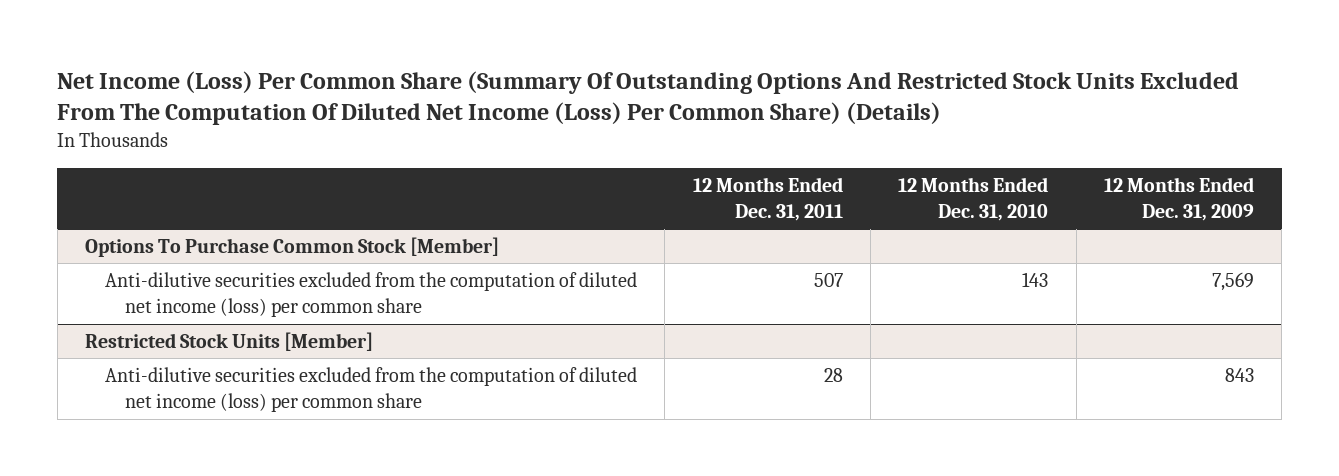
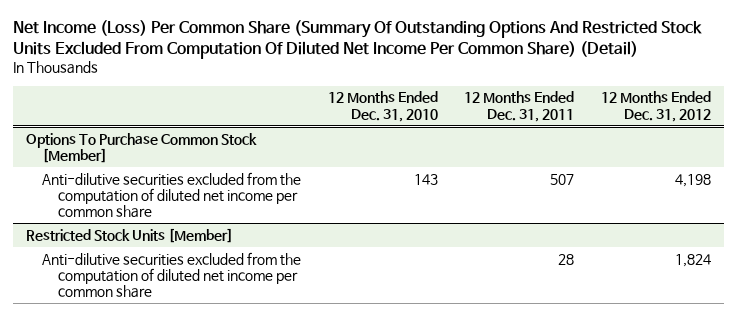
- Net Income (Loss) Per Common Share (Summary Of Outstanding Options And Restricted Stock Units Excluded From The Computation Of Diluted Net Income (Loss) Per Common Share) (Details)
+ Net Income (Loss) Per Common Share (Summary Of Outstanding Options And Restricted Stock Units Excluded From Computation Of Diluted Net Income Per Common Share) (Detail)
- | 12 Months Ended Dec. 31, 2011 | 12 Months Ended Dec. 31, 2010 | 12 Months Ended Dec. 31, 2009
+ | 12 Months Ended Dec. 31, 2010 | 12 Months Ended Dec. 31, 2011 | 12 Months Ended Dec. 31, 2012
@ Options To Purchase Common Stock [Member]
- Anti-dilutive securities excluded from the computation of diluted net income (loss) per common share | 507 | 143 | 7,569
+ Anti-dilutive securities excluded from the computation of diluted net income per common share | 143 | 507 | 4,198
@ Restricted Stock Units [Member]
- Anti-dilutive securities excluded from the computation of diluted net income (loss) per common share | 28 | | 843
+ Anti-dilutive securities excluded from the computation of diluted net income per common share | | 28 | 1,824

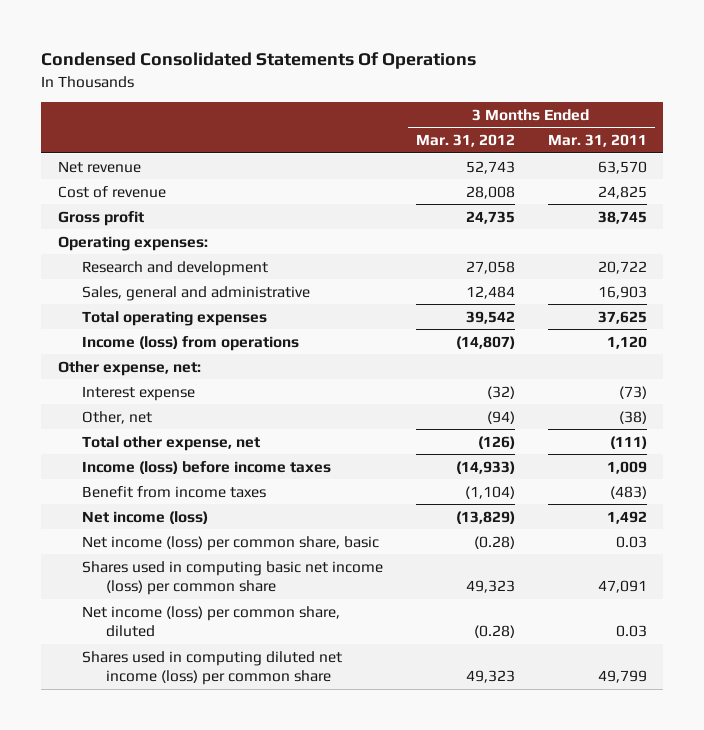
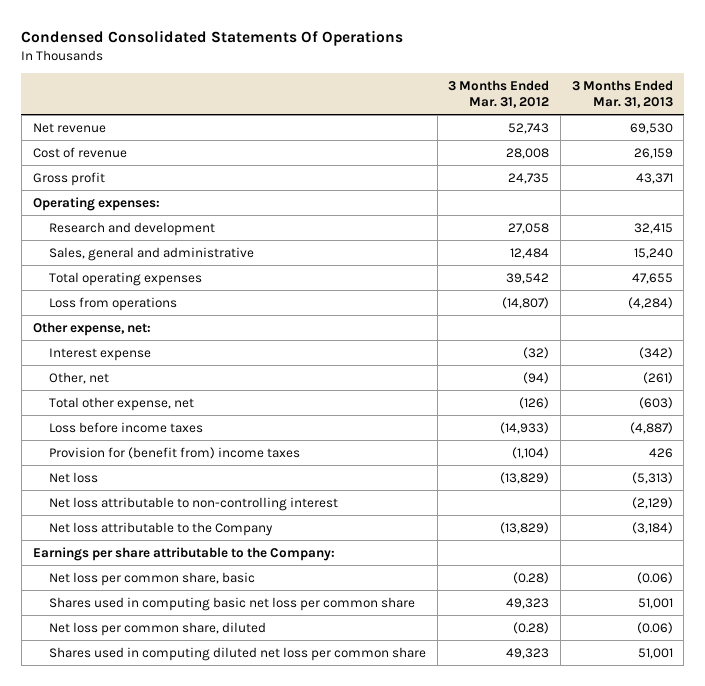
- | 3 Months Ended Mar. 31, 2012 | 3 Months Ended Mar. 31, 2011
+ | 3 Months Ended Mar. 31, 2012 | 3 Months Ended Mar. 31, 2013
- Income (loss) from operations | (14,807) | 1,120
+ Loss from operations | (14,807) | (4,284)
- Income (loss) before income taxes | (14,933) | 1,009
- Benefit from income taxes | (1,104) | (483)
- Net income (loss) | (13,829) | 1,492
- Net income (loss) per common share, basic | (0.28) | 0.03
- Shares used in computing basic net income (loss) per common share | 49,323 | 47,091
- Net income (loss) per common share, diluted | (0.28) | 0.03
- Shares used in computing diluted net income (loss) per common share | 49,323 | 49,799
+ Loss before income taxes | (14,933) | (4,887)
+ Provision for (benefit from) income taxes | (1,104) | 426
+ Net loss | (13,829) | (5,313)
+ Net loss attributable to non-controlling interest | | (2,129)
+ Net loss attributable to the Company | (13,829) | (3,184)
+ Earnings per share attributable to the Company:
+ Net loss per common share, basic | (0.28) | (0.06)
+ Shares used in computing basic net loss per common share | 49,323 | 51,001
+ Net loss per common share, diluted | (0.28) | (0.06)
+ Shares used in computing diluted net loss per common share | 49,323 | 51,001

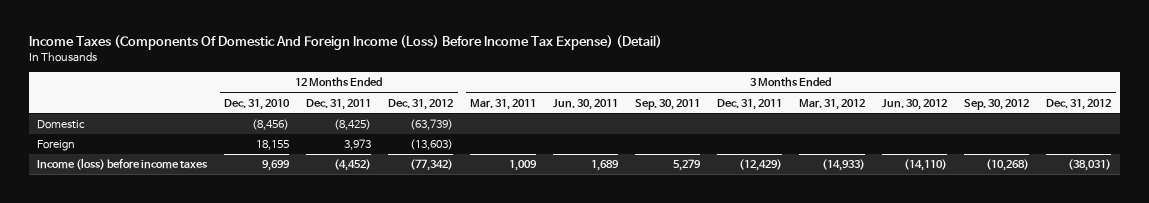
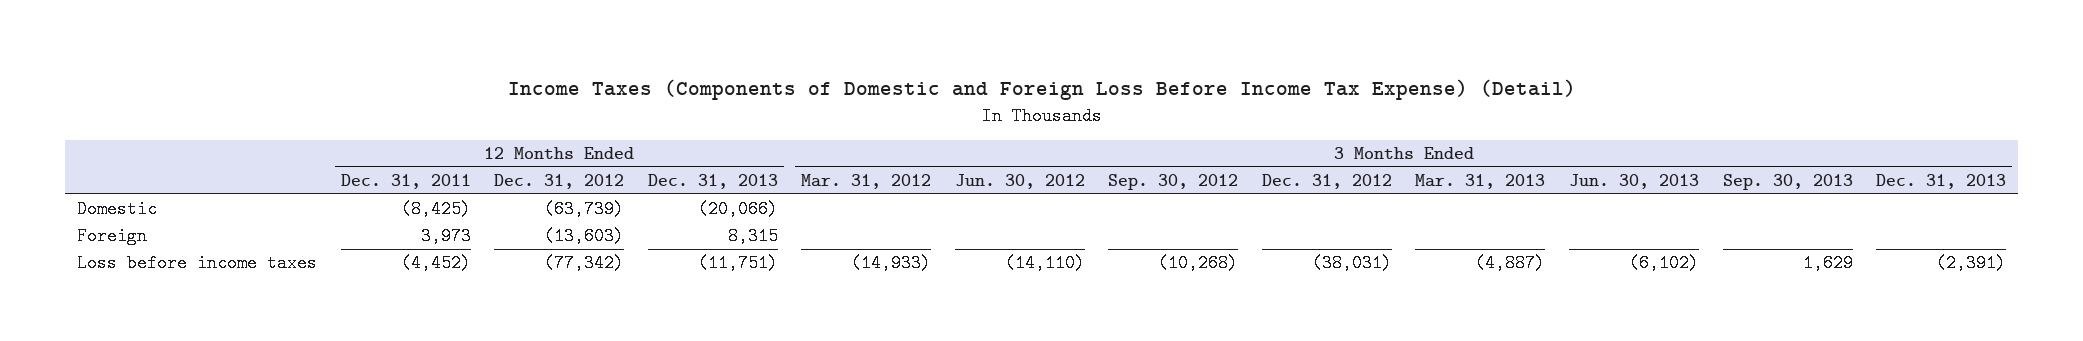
- Income Taxes (Components Of Domestic And Foreign Income (Loss) Before Income Tax Expense) (Detail)
+ Income Taxes (Components of Domestic and Foreign Loss Before Income Tax Expense) (Detail)
- | 12 Months Ended Dec. 31, 2010 | 12 Months Ended Dec. 31, 2011 | 12 Months Ended Dec. 31, 2012 | 3 Months Ended Mar. 31, 2011 | 3 Months Ended Jun. 30, 2011 | 3 Months Ended Sep. 30, 2011 | 3 Months Ended Dec. 31, 2011 | 3 Months Ended Mar. 31, 2012 | 3 Months Ended Jun. 30, 2012 | 3 Months Ended Sep. 30, 2012 | 3 Months Ended Dec. 31, 2012
+ | 12 Months Ended Dec. 31, 2011 | 12 Months Ended Dec. 31, 2012 | 12 Months Ended Dec. 31, 2013 | 3 Months Ended Mar. 31, 2012 | 3 Months Ended Jun. 30, 2012 | 3 Months Ended Sep. 30, 2012 | 3 Months Ended Dec. 31, 2012 | 3 Months Ended Mar. 31, 2013 | 3 Months Ended Jun. 30, 2013 | 3 Months Ended Sep. 30, 2013 | 3 Months Ended Dec. 31, 2013
- Income (loss) before income taxes | 9,699 | (4,452) | (77,342) | 1,009 | 1,689 | 5,279 | (12,429) | (14,933) | (14,110) | (10,268) | (38,031)
+ Loss before income taxes | (4,452) | (77,342) | (11,751) | (14,933) | (14,110) | (10,268) | (38,031) | (4,887) | (6,102) | 1,629 | (2,391)

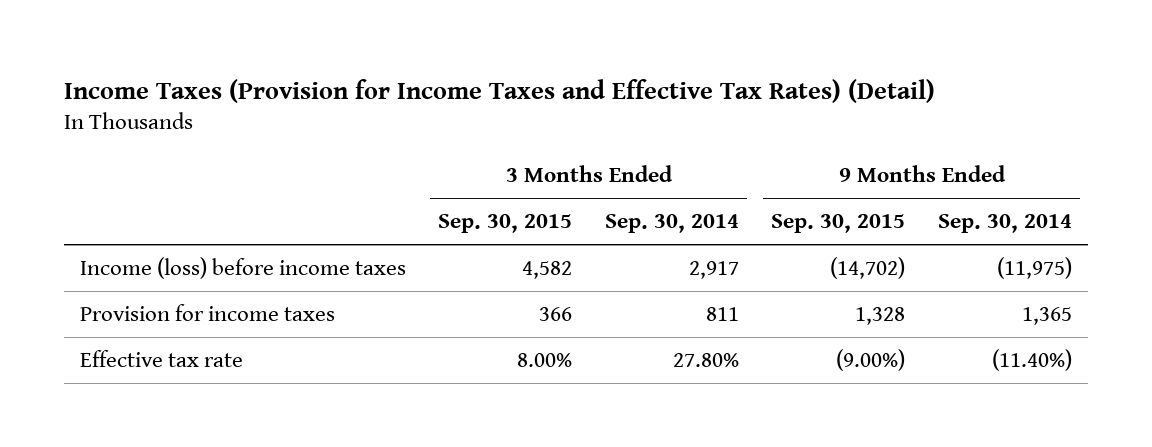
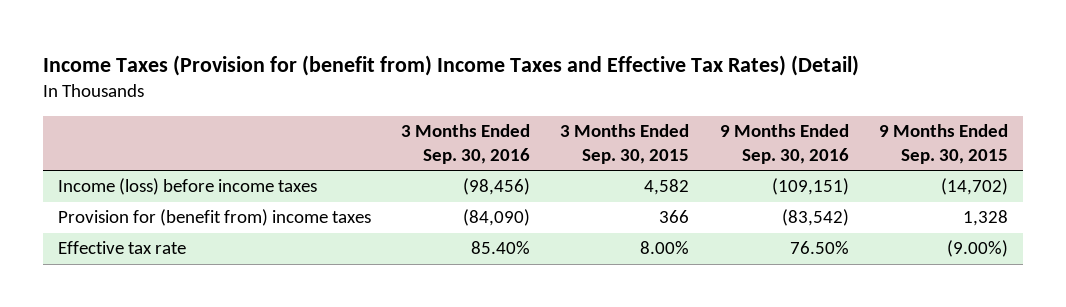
- Income Taxes (Provision for Income Taxes and Effective Tax Rates) (Detail)
+ Income Taxes (Provision for (benefit from) Income Taxes and Effective Tax Rates) (Detail)
- | 3 Months Ended Sep. 30, 2015 | 3 Months Ended Sep. 30, 2014 | 9 Months Ended Sep. 30, 2015 | 9 Months Ended Sep. 30, 2014
+ | 3 Months Ended Sep. 30, 2016 | 3 Months Ended Sep. 30, 2015 | 9 Months Ended Sep. 30, 2016 | 9 Months Ended Sep. 30, 2015
- Provision for income taxes | 366 | 811 | 1,328 | 1,365
+ Provision for (benefit from) income taxes | (84,090) | 366 | (83,542) | 1,328

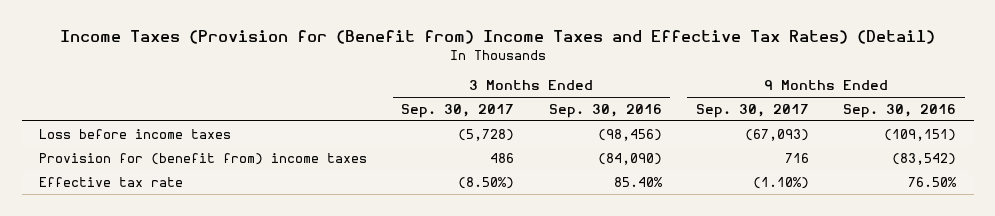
- Income Taxes (Provision for (benefit from) Income Taxes and Effective Tax Rates) (Detail)
+ Income Taxes (Provision for (Benefit from) Income Taxes and Effective Tax Rates) (Detail)
- | 3 Months Ended Sep. 30, 2016 | 3 Months Ended Sep. 30, 2015 | 9 Months Ended Sep. 30, 2016 | 9 Months Ended Sep. 30, 2015
+ | 3 Months Ended Sep. 30, 2017 | 3 Months Ended Sep. 30, 2016 | 9 Months Ended Sep. 30, 2017 | 9 Months Ended Sep. 30, 2016
- Income (loss) before income taxes | (98,456) | 4,582 | (109,151) | (14,702)
+ Loss before income taxes | (5,728) | (98,456) | (67,093) | (109,151)

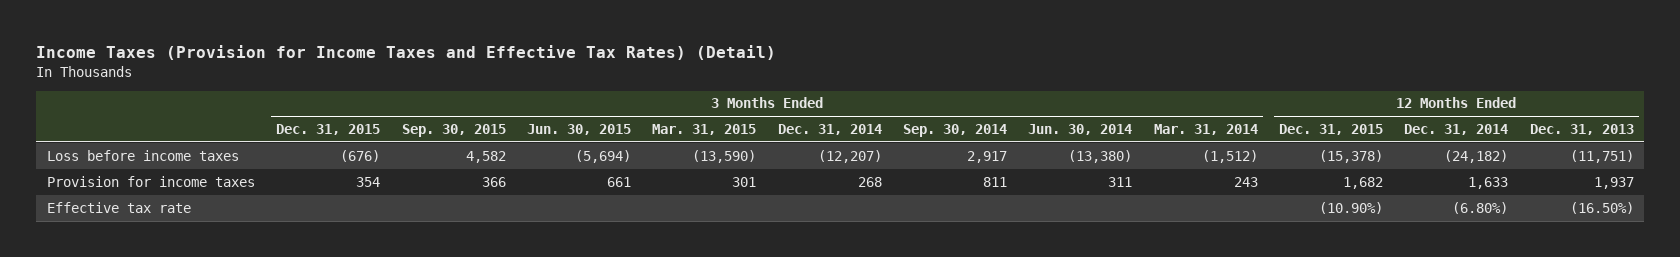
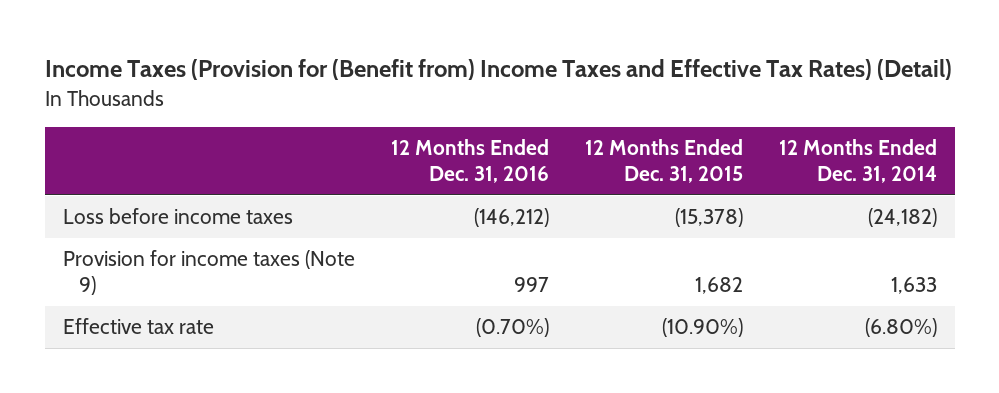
- Income Taxes (Provision for Income Taxes and Effective Tax Rates) (Detail)
+ Income Taxes (Provision for (Benefit from) Income Taxes and Effective Tax Rates) (Detail)
- | 3 Months Ended Dec. 31, 2015 | 3 Months Ended Sep. 30, 2015 | 3 Months Ended Jun. 30, 2015 | 3 Months Ended Mar. 31, 2015 | 3 Months Ended Dec. 31, 2014 | 3 Months Ended Sep. 30, 2014 | 3 Months Ended Jun. 30, 2014 | 3 Months Ended Mar. 31, 2014 | 12 Months Ended Dec. 31, 2015 | 12 Months Ended Dec. 31, 2014 | 12 Months Ended Dec. 31, 2013
+ | 12 Months Ended Dec. 31, 2016 | 12 Months Ended Dec. 31, 2015 | 12 Months Ended Dec. 31, 2014
- Provision for income taxes | 354 | 366 | 661 | 301 | 268 | 811 | 311 | 243 | 1,682 | 1,633 | 1,937
+ Provision for income taxes (Note 9) | 997 | 1,682 | 1,633

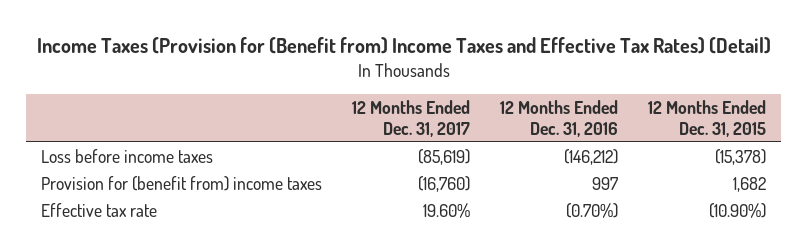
- | 12 Months Ended Dec. 31, 2016 | 12 Months Ended Dec. 31, 2015 | 12 Months Ended Dec. 31, 2014
+ | 12 Months Ended Dec. 31, 2017 | 12 Months Ended Dec. 31, 2016 | 12 Months Ended Dec. 31, 2015
- Provision for income taxes (Note 9) | 997 | 1,682 | 1,633
+ Provision for (benefit from) income taxes | (16,760) | 997 | 1,682

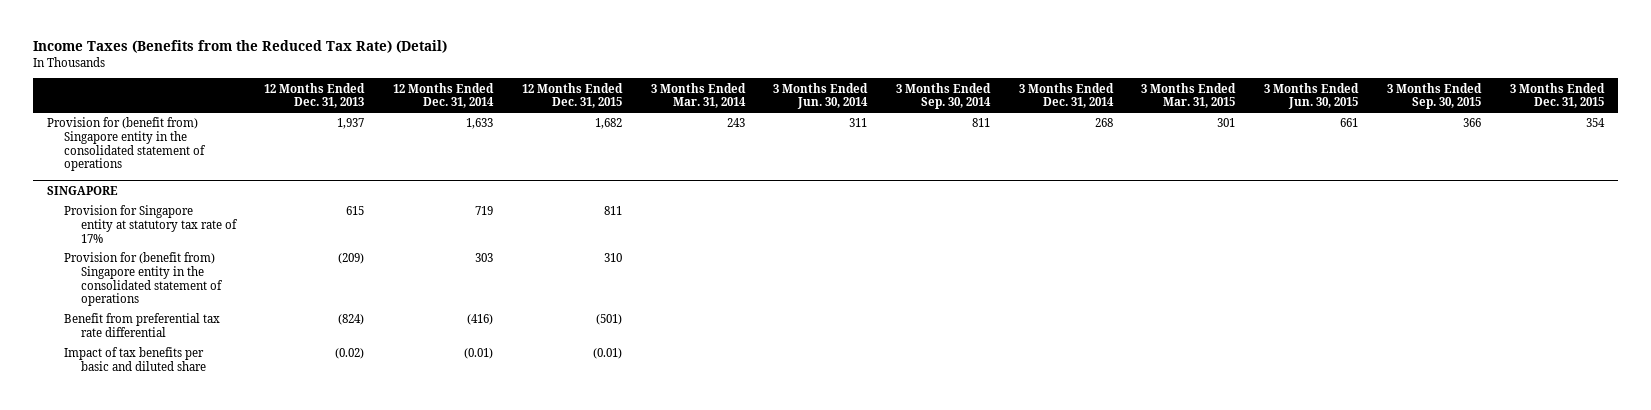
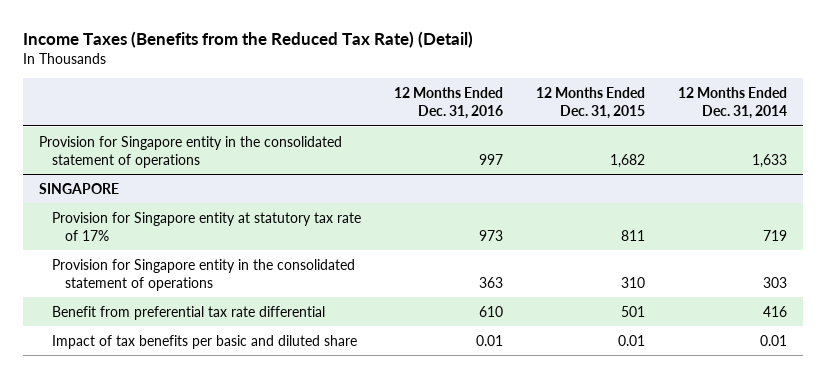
- | 12 Months Ended Dec. 31, 2013 | 12 Months Ended Dec. 31, 2014 | 12 Months Ended Dec. 31, 2015 | 3 Months Ended Mar. 31, 2014 | 3 Months Ended Jun. 30, 2014 | 3 Months Ended Sep. 30, 2014 | 3 Months Ended Dec. 31, 2014 | 3 Months Ended Mar. 31, 2015 | 3 Months Ended Jun. 30, 2015 | 3 Months Ended Sep. 30, 2015 | 3 Months Ended Dec. 31, 2015
+ | 12 Months Ended Dec. 31, 2016 | 12 Months Ended Dec. 31, 2015 | 12 Months Ended Dec. 31, 2014
- Provision for (benefit from) Singapore entity in the consolidated statement of operations | 1,937 | 1,633 | 1,682 | 243 | 311 | 811 | 268 | 301 | 661 | 366 | 354
+ Provision for Singapore entity in the consolidated statement of operations | 997 | 1,682 | 1,633
@ SINGAPORE
- Provision for (benefit from) Singapore entity in the consolidated statement of operations | (209) | 303 | 310 | | | | | | | |
- Benefit from preferential tax rate differential | (824) | (416) | (501) | | | | | | | |
- Impact of tax benefits per basic and diluted share | (0.02) | (0.01) | (0.01) | | | | | | | |
+ Provision for Singapore entity in the consolidated statement of operations | 363 | 310 | 303
+ Benefit from preferential tax rate differential | 610 | 501 | 416
+ Impact of tax benefits per basic and diluted share | 0.01 | 0.01 | 0.01

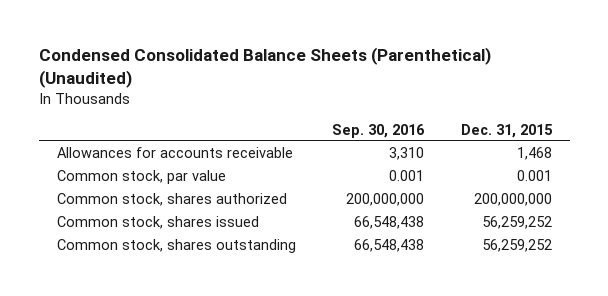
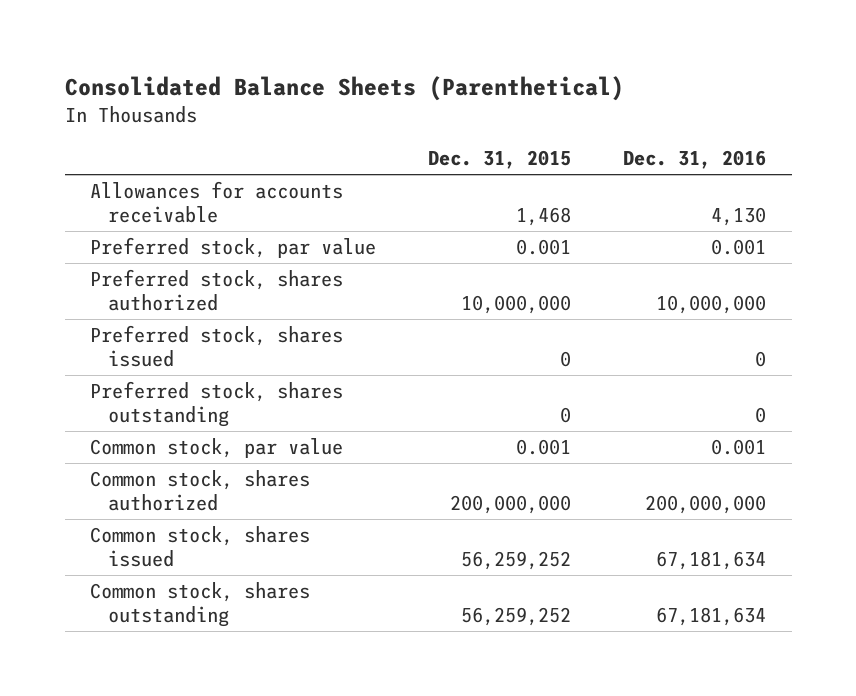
- Condensed Consolidated Balance Sheets (Parenthetical) (Unaudited)
+ Consolidated Balance Sheets (Parenthetical)
- | Sep. 30, 2016 | Dec. 31, 2015
+ | Dec. 31, 2015 | Dec. 31, 2016
+ Preferred stock, par value | 0.001 | 0.001
+ Preferred stock, shares authorized | 10,000,000 | 10,000,000
+ Preferred stock, shares issued | 0 | 0
+ Preferred stock, shares outstanding | 0 | 0

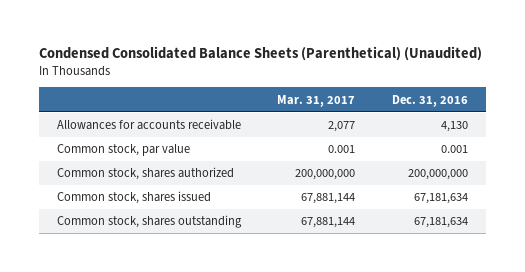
- Consolidated Balance Sheets (Parenthetical)
+ Condensed Consolidated Balance Sheets (Parenthetical) (Unaudited)
- | Dec. 31, 2015 | Dec. 31, 2016
+ | Mar. 31, 2017 | Dec. 31, 2016
- Preferred stock, par value | 0.001 | 0.001
- Preferred stock, shares authorized | 10,000,000 | 10,000,000
- Preferred stock, shares issued | 0 | 0
- Preferred stock, shares outstanding | 0 | 0

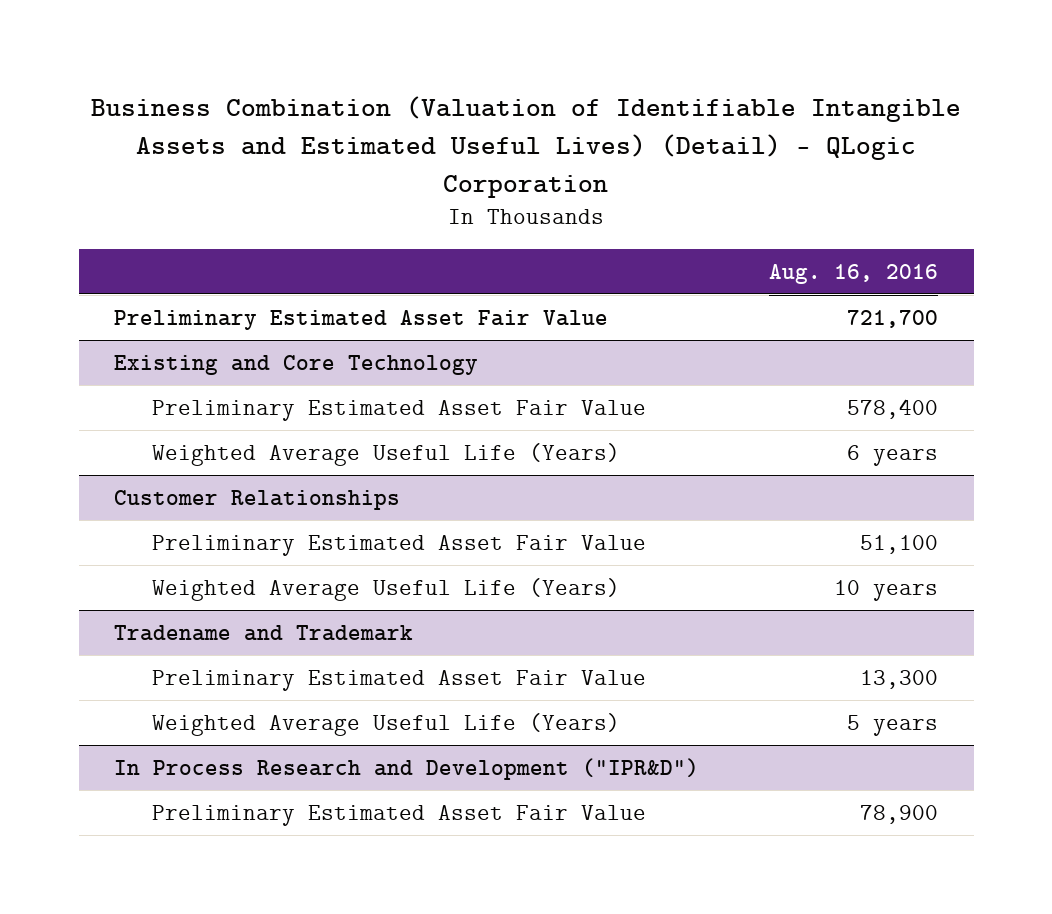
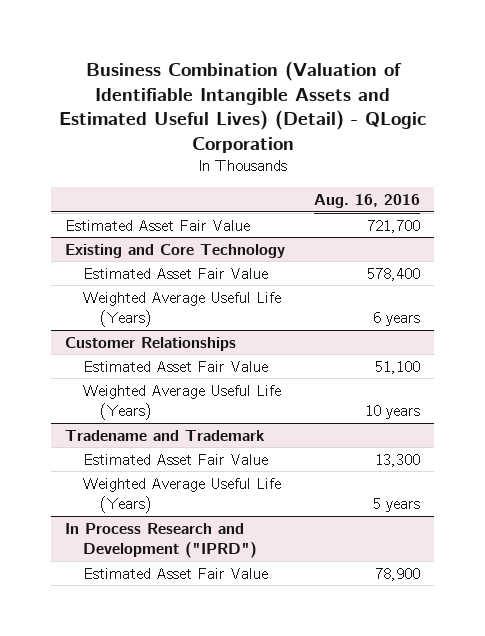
- Preliminary Estimated Asset Fair Value | 721,700
+ Estimated Asset Fair Value | 721,700
@ Existing and Core Technology
- Preliminary Estimated Asset Fair Value | 578,400
+ Estimated Asset Fair Value | 578,400
@ Customer Relationships
- Preliminary Estimated Asset Fair Value | 51,100
+ Estimated Asset Fair Value | 51,100
@ Tradename and Trademark
- Preliminary Estimated Asset Fair Value | 13,300
+ Estimated Asset Fair Value | 13,300
- In Process Research and Development ("IPR&D")
- Preliminary Estimated Asset Fair Value | 78,900
+ In Process Research and Development ("IPRD")
+ Estimated Asset Fair Value | 78,900

